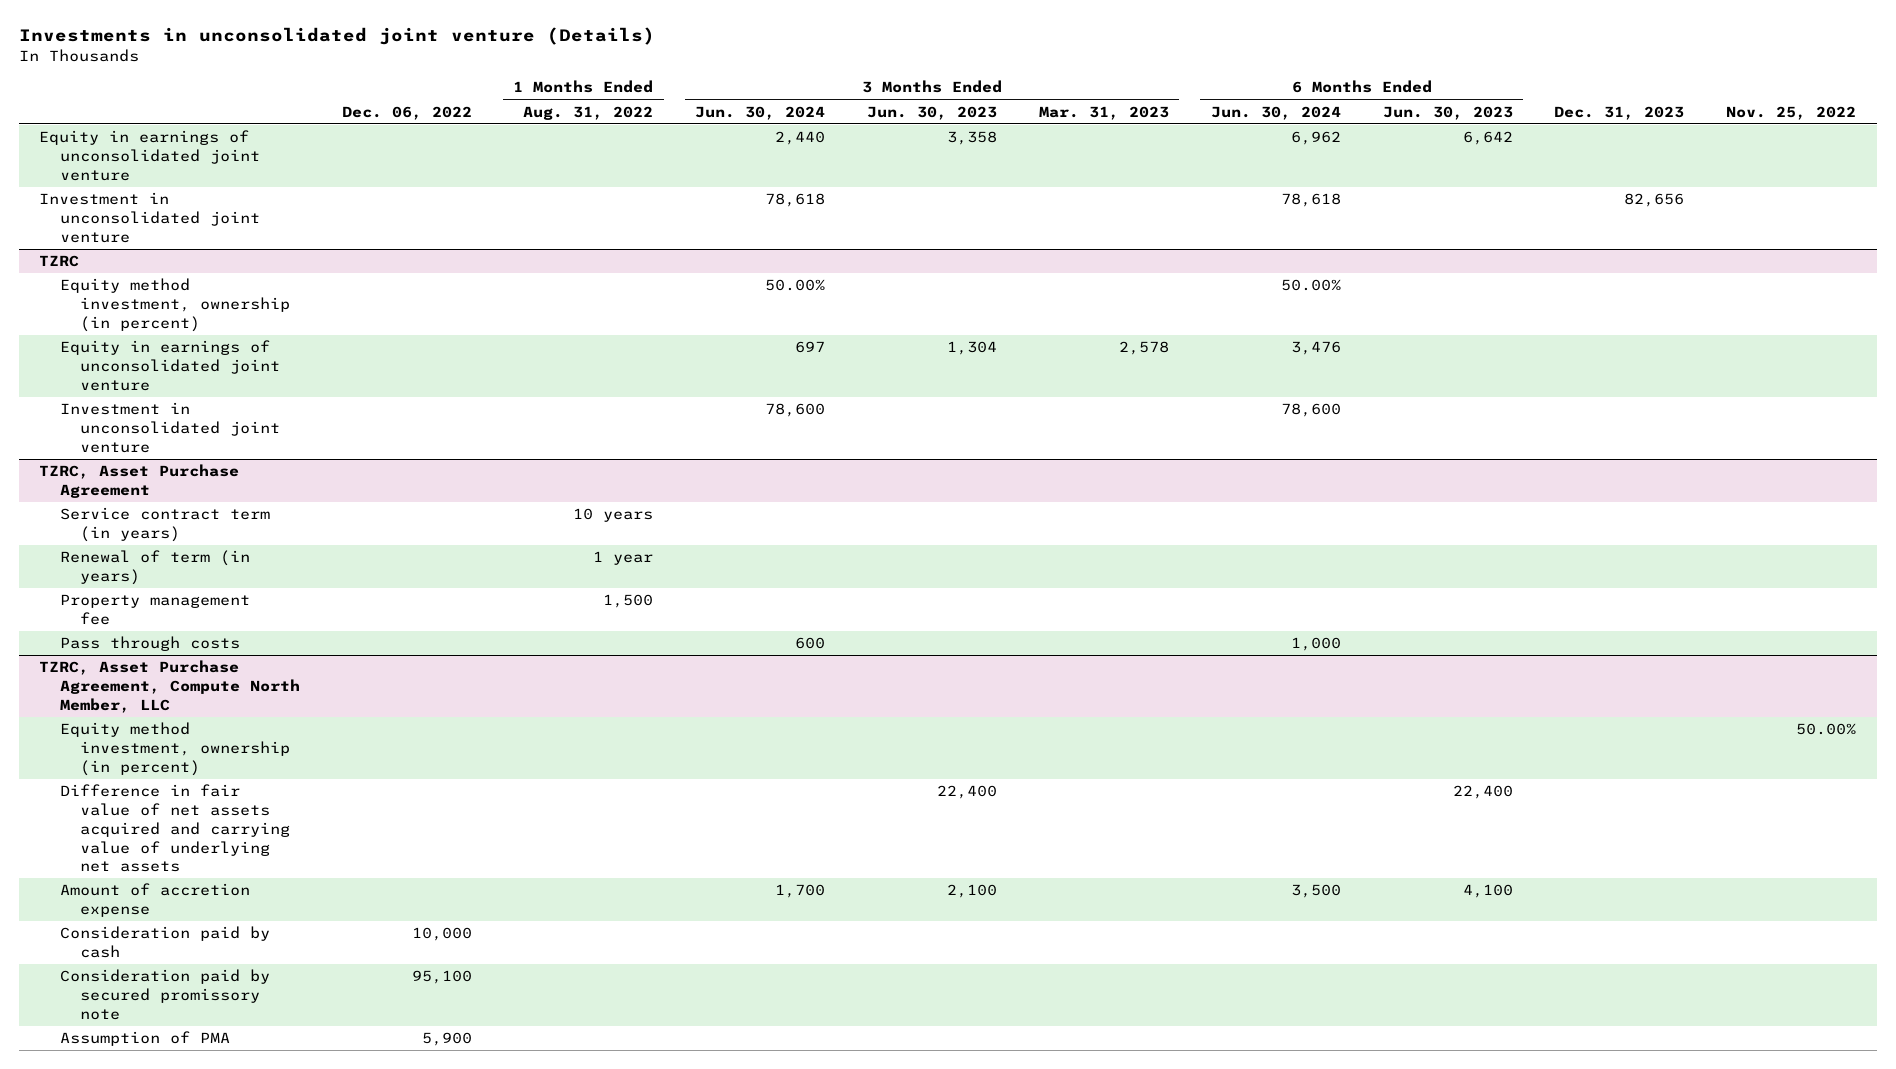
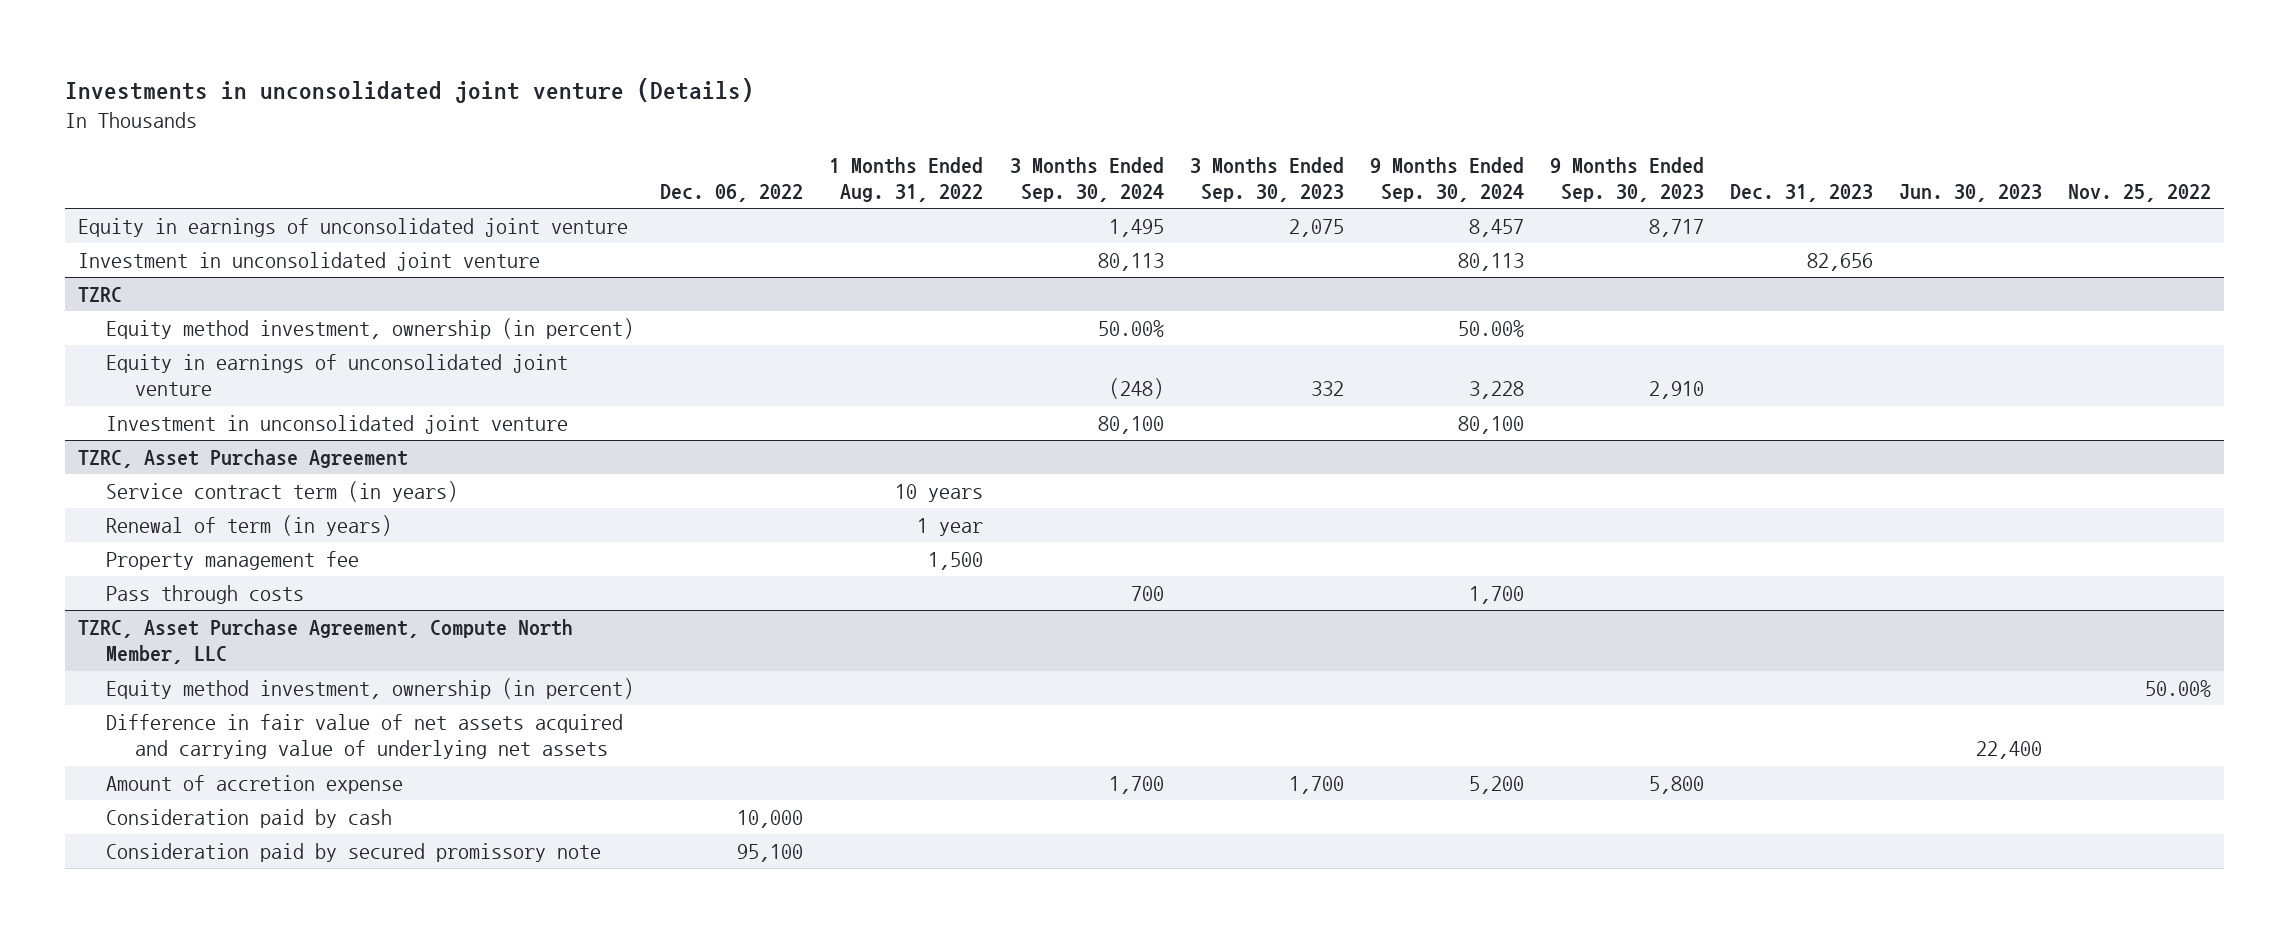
- | Dec. 06, 2022 | 1 Months Ended Aug. 31, 2022 | 3 Months Ended Jun. 30, 2024 | 3 Months Ended Jun. 30, 2023 | 3 Months Ended Mar. 31, 2023 | 6 Months Ended Jun. 30, 2024 | 6 Months Ended Jun. 30, 2023 | Dec. 31, 2023 | Nov. 25, 2022
+ | Dec. 06, 2022 | 1 Months Ended Aug. 31, 2022 | 3 Months Ended Sep. 30, 2024 | 3 Months Ended Sep. 30, 2023 | 9 Months Ended Sep. 30, 2024 | 9 Months Ended Sep. 30, 2023 | Dec. 31, 2023 | Jun. 30, 2023 | Nov. 25, 2022
@ TZRC, Asset Purchase Agreement, Compute North Member, LLC
- Assumption of PMA | 5,900 | | | | | | | |

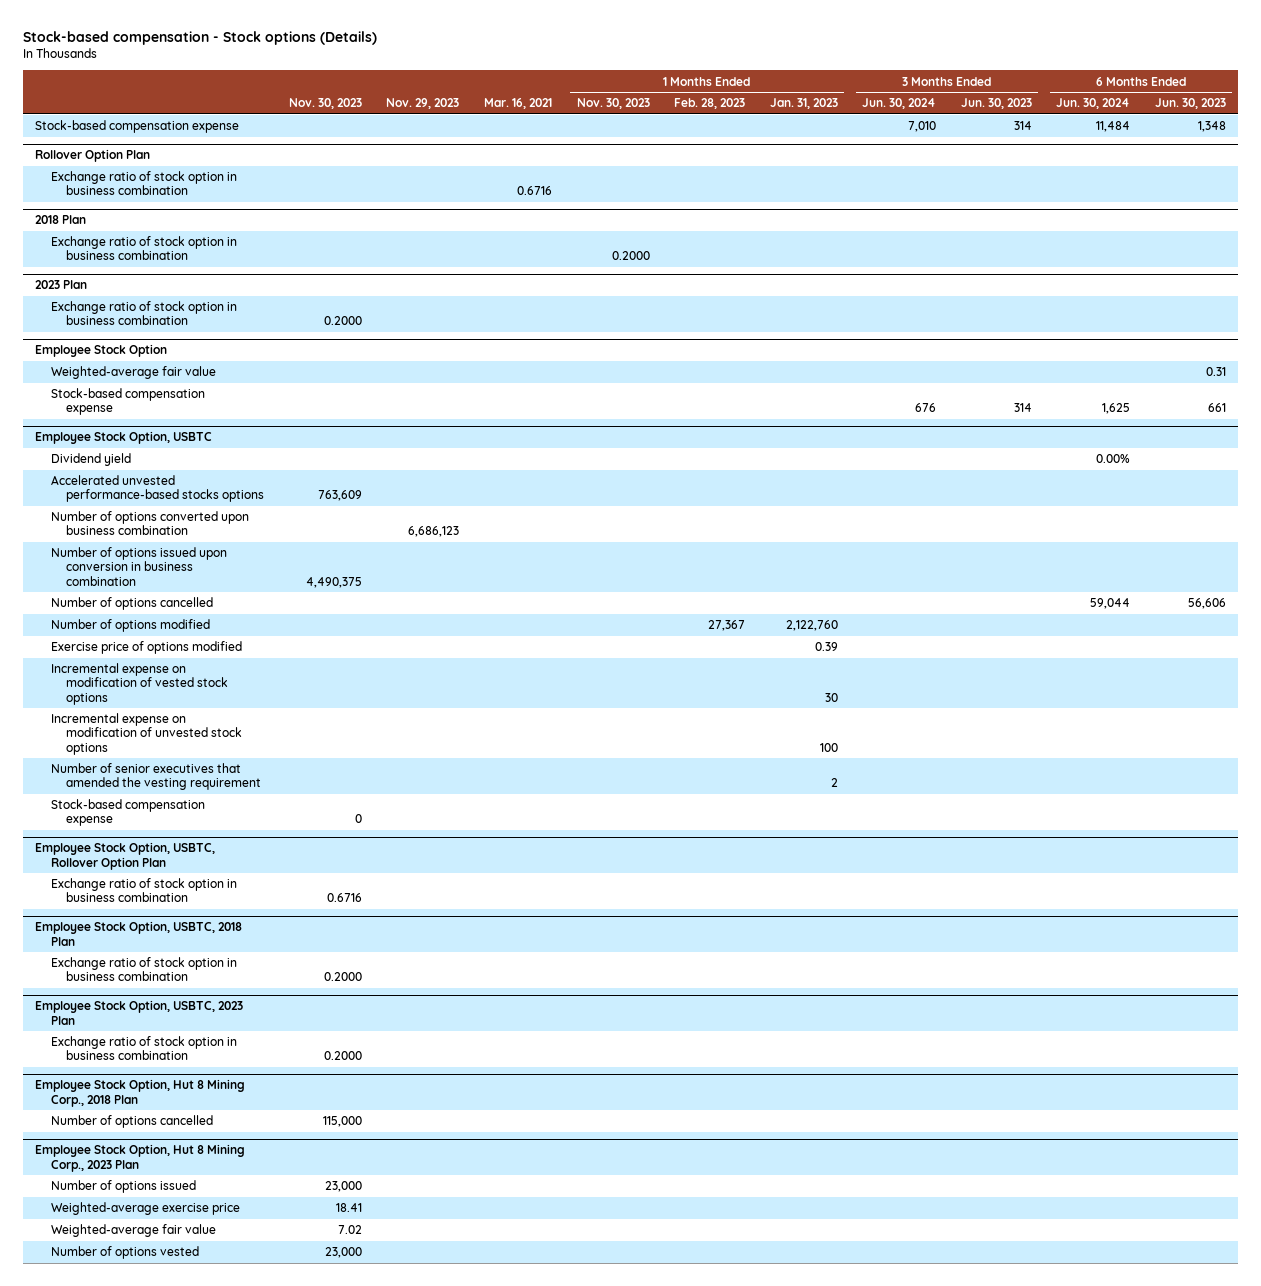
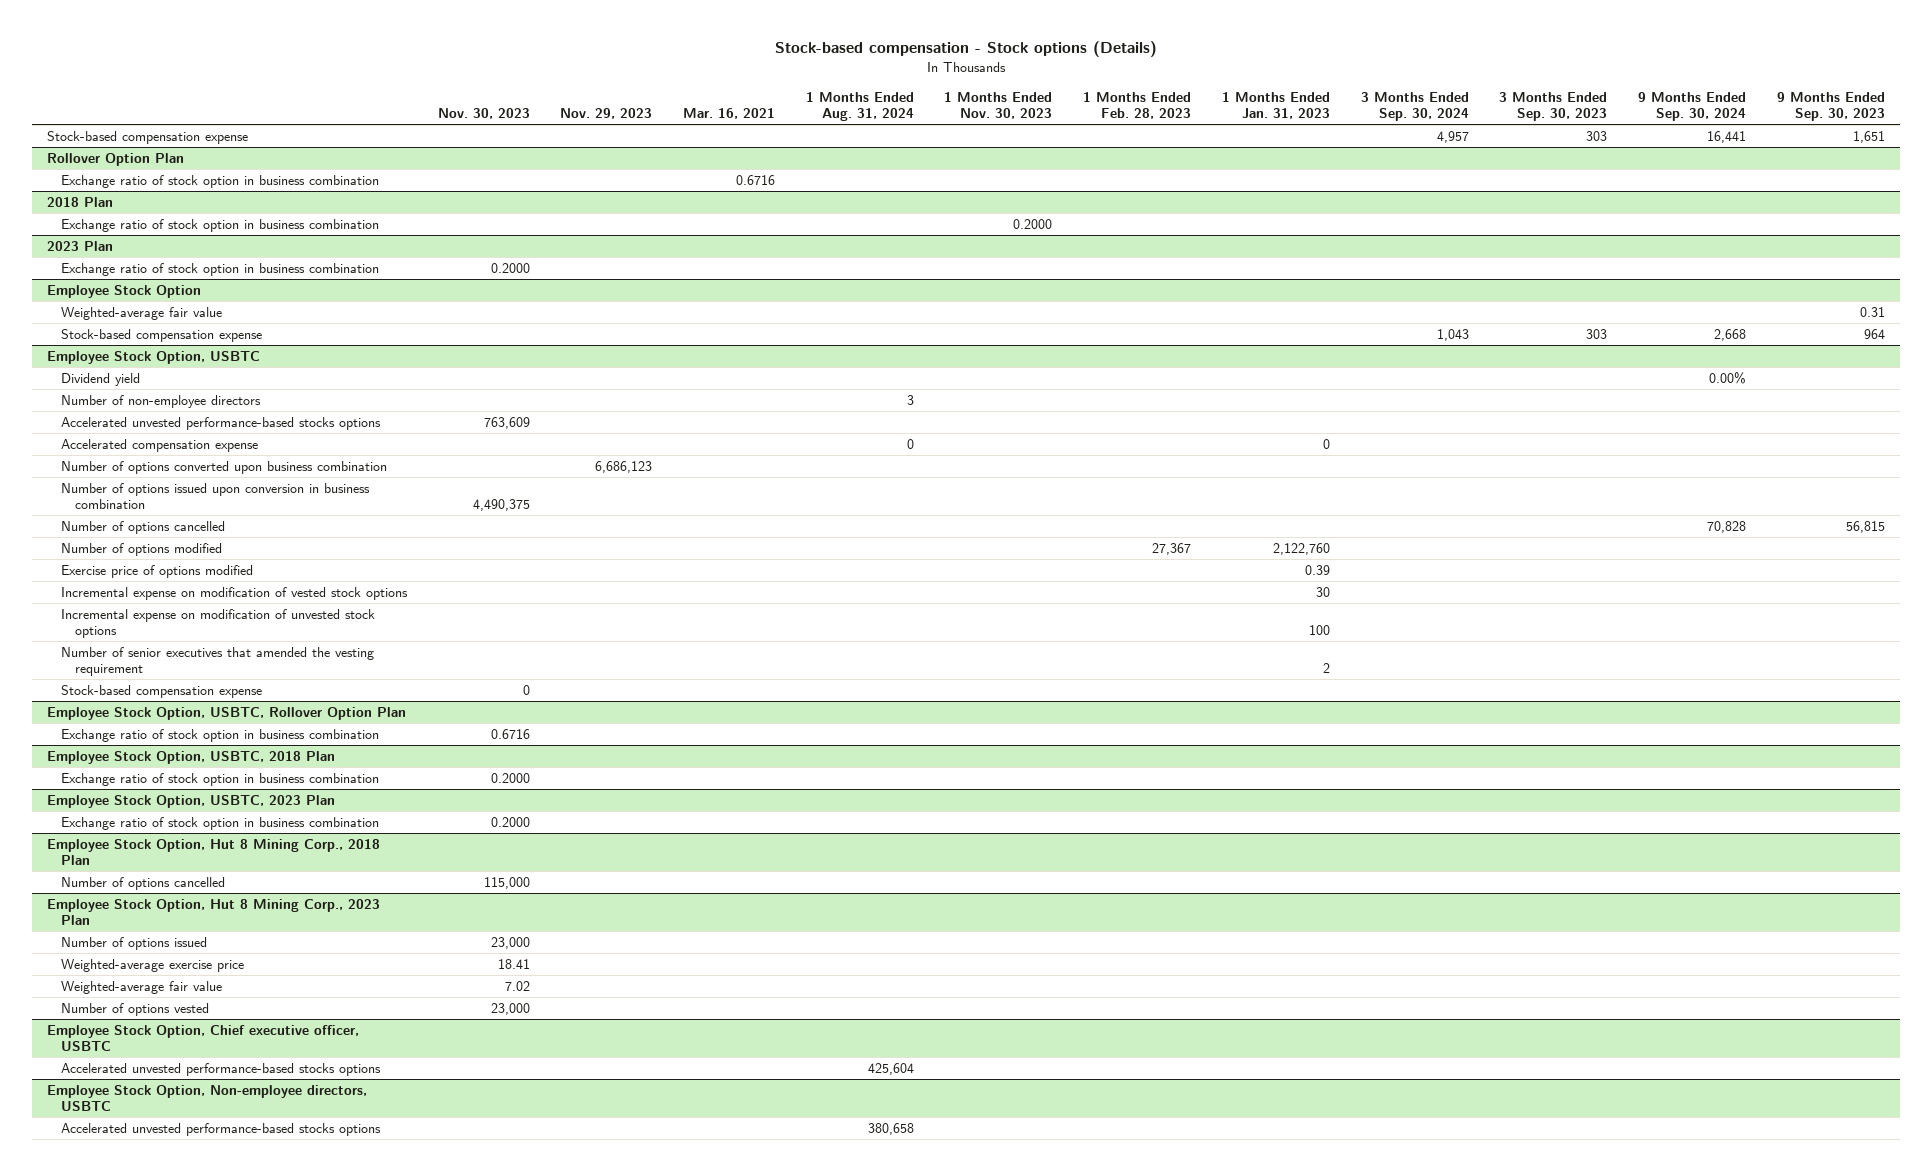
- | Nov. 30, 2023 | Nov. 29, 2023 | Mar. 16, 2021 | 1 Months Ended Nov. 30, 2023 | 1 Months Ended Feb. 28, 2023 | 1 Months Ended Jan. 31, 2023 | 3 Months Ended Jun. 30, 2024 | 3 Months Ended Jun. 30, 2023 | 6 Months Ended Jun. 30, 2024 | 6 Months Ended Jun. 30, 2023
+ | Nov. 30, 2023 | Nov. 29, 2023 | Mar. 16, 2021 | 1 Months Ended Aug. 31, 2024 | 1 Months Ended Nov. 30, 2023 | 1 Months Ended Feb. 28, 2023 | 1 Months Ended Jan. 31, 2023 | 3 Months Ended Sep. 30, 2024 | 3 Months Ended Sep. 30, 2023 | 9 Months Ended Sep. 30, 2024 | 9 Months Ended Sep. 30, 2023
@ Employee Stock Option, USBTC
+ Number of non-employee directors | | | | 3 | | | | | | |
+ Accelerated compensation expense | | | | 0 | | | 0 | | | |
+ Employee Stock Option, Chief executive officer, USBTC
+ Accelerated unvested performance-based stocks options | | | | 425,604 | | | | | | |
+ Employee Stock Option, Non-employee directors, USBTC
+ Accelerated unvested performance-based stocks options | | | | 380,658 | | | | | | |

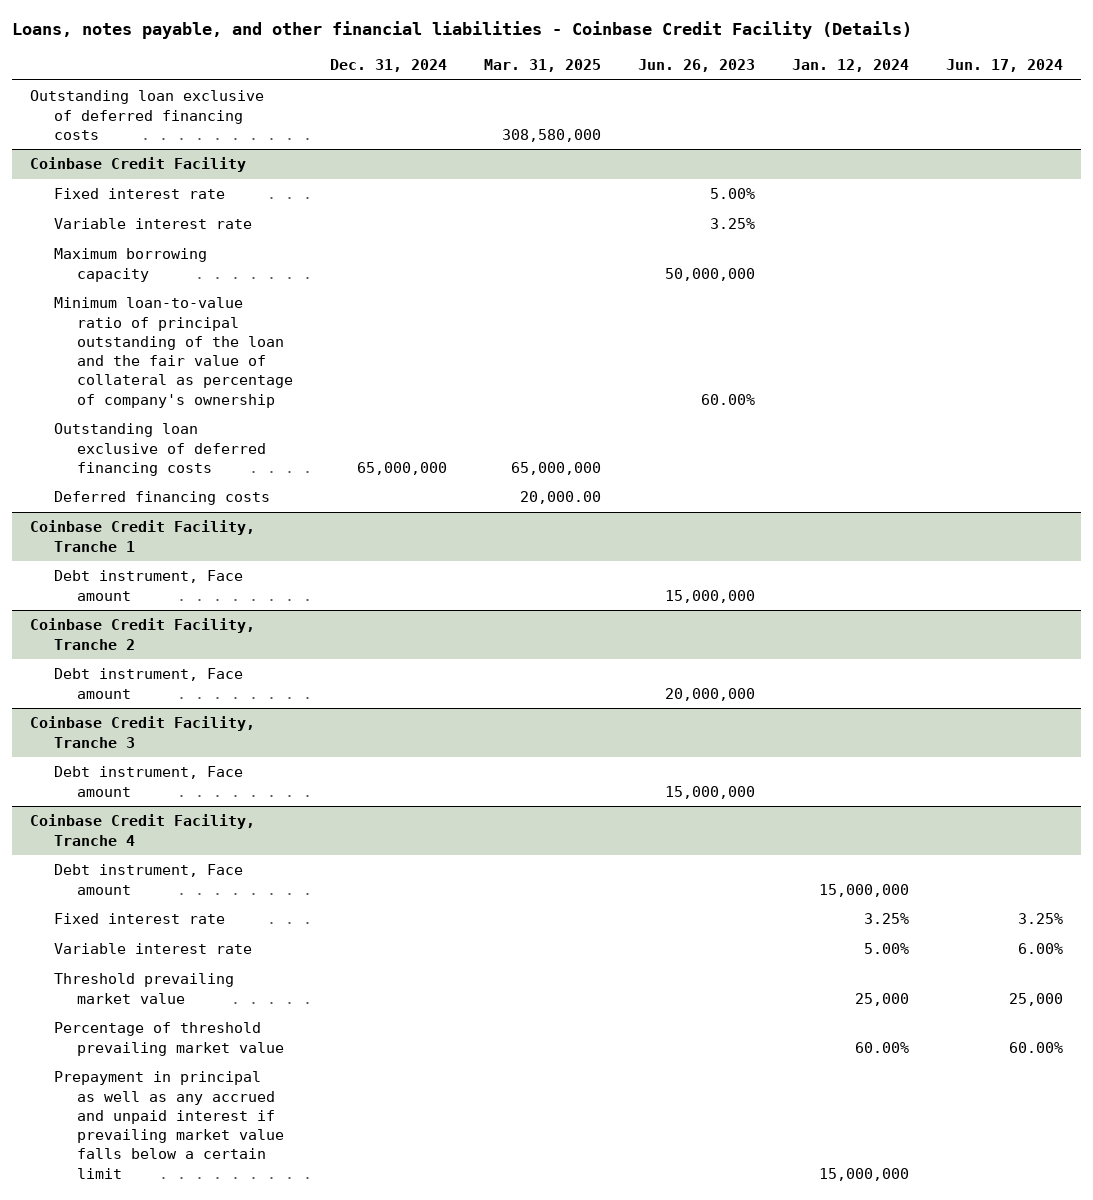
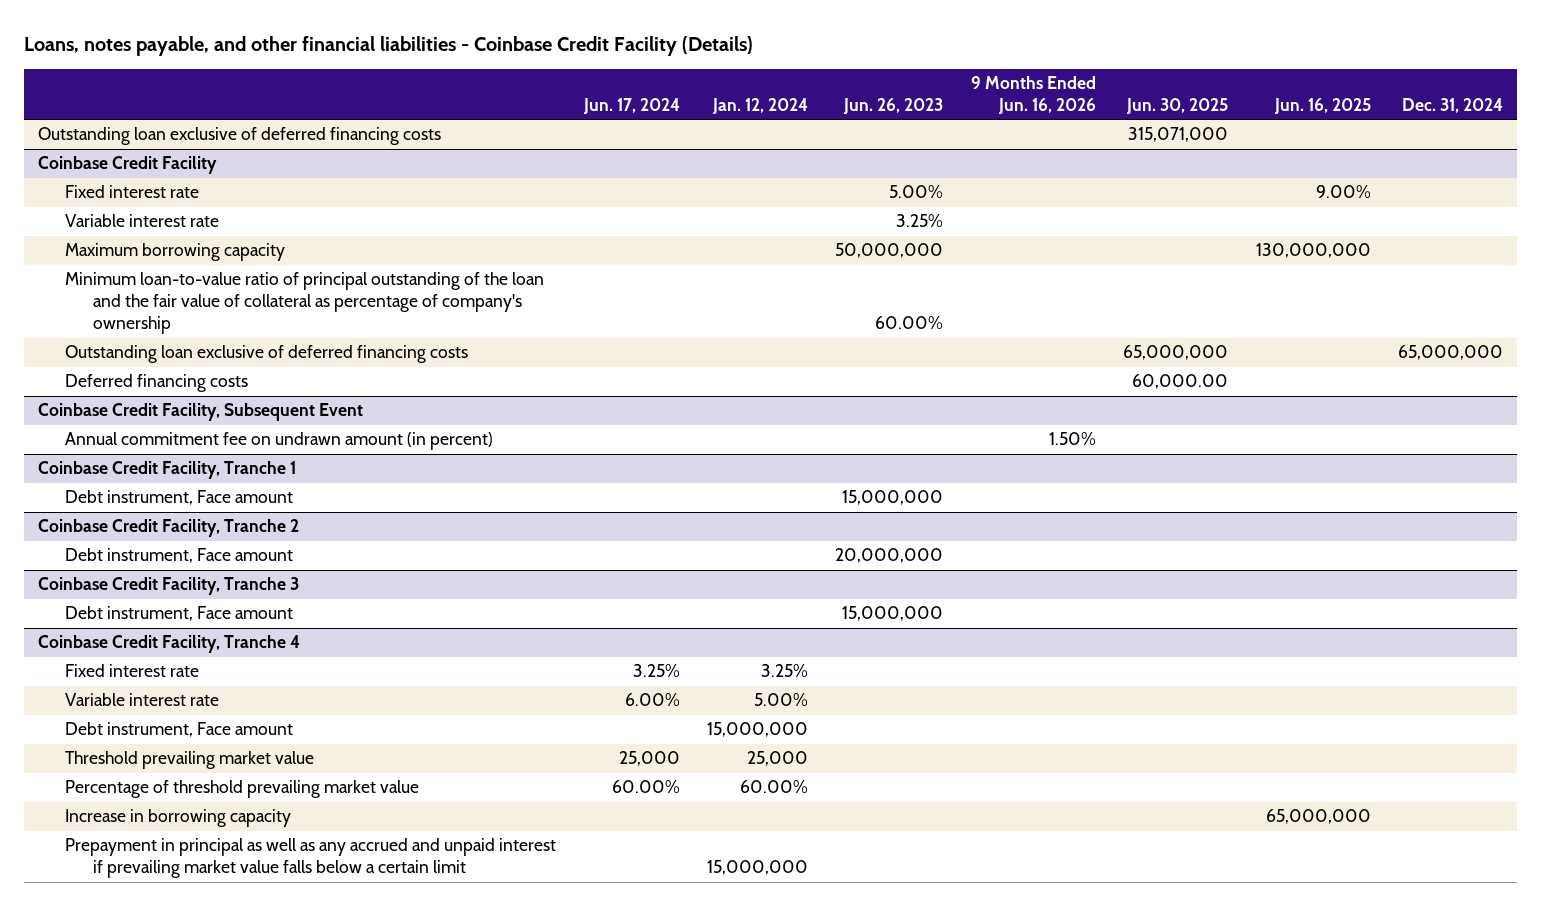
- | Dec. 31, 2024 | Mar. 31, 2025 | Jun. 26, 2023 | Jan. 12, 2024 | Jun. 17, 2024
+ | Jun. 17, 2024 | Jan. 12, 2024 | Jun. 26, 2023 | 9 Months Ended Jun. 16, 2026 | Jun. 30, 2025 | Jun. 16, 2025 | Dec. 31, 2024
+ Coinbase Credit Facility, Subsequent Event
+ Annual commitment fee on undrawn amount (in percent) | | | | 1.50% | | |
@ Coinbase Credit Facility, Tranche 4
moved down: Debt instrument, Face amount | | 15,000,000 | | | | |
+ Increase in borrowing capacity | | | | | | 65,000,000 |

